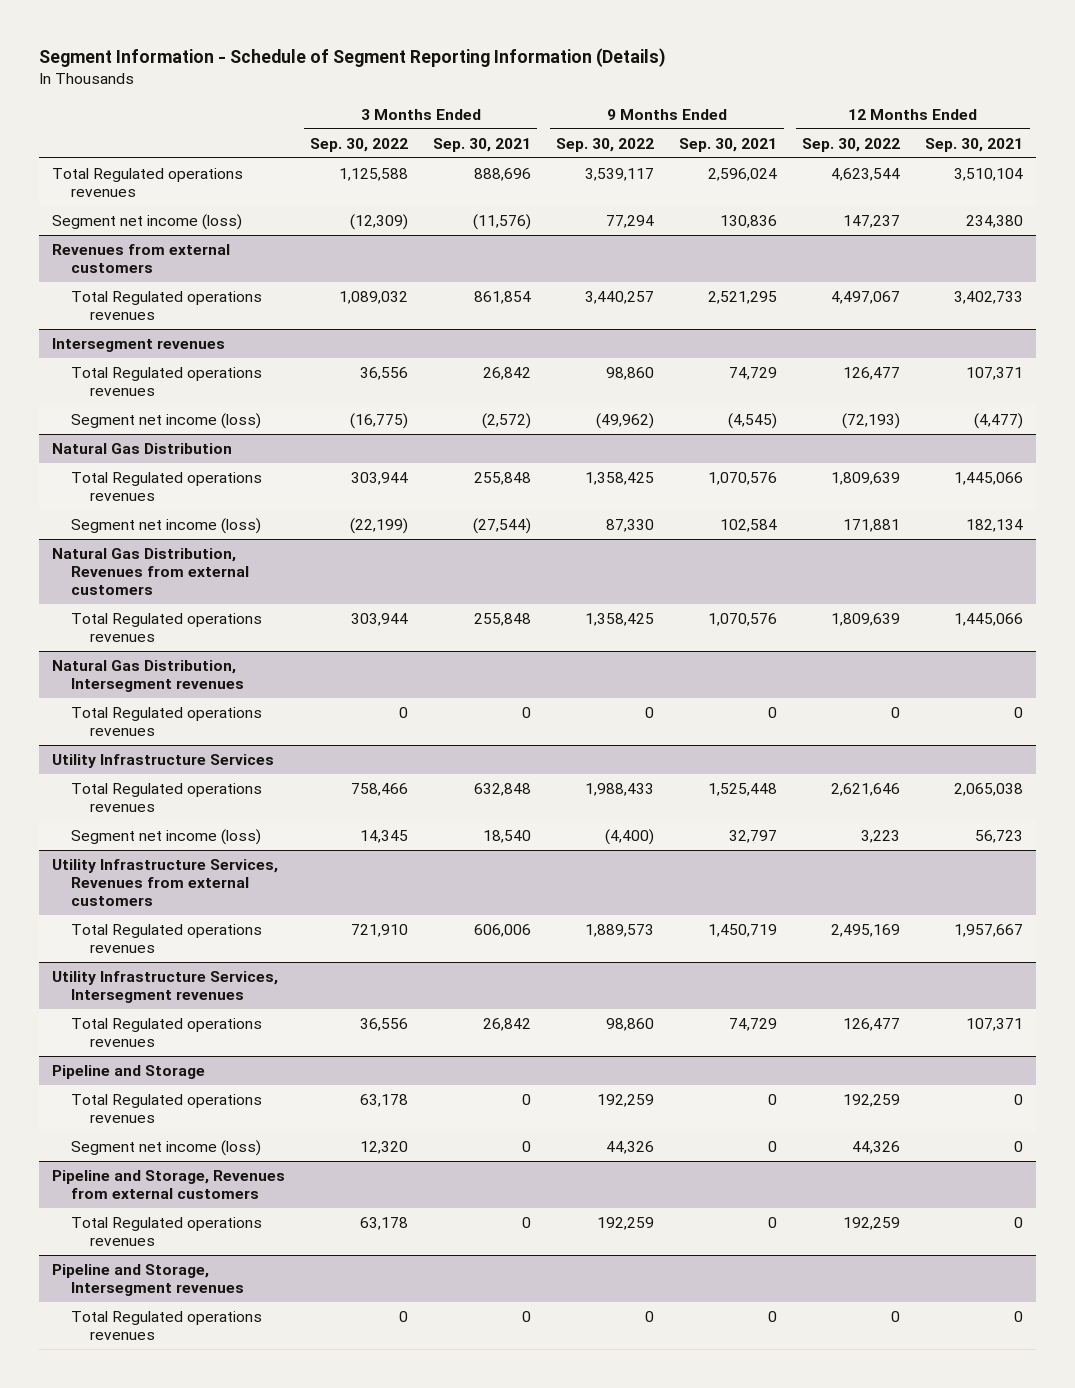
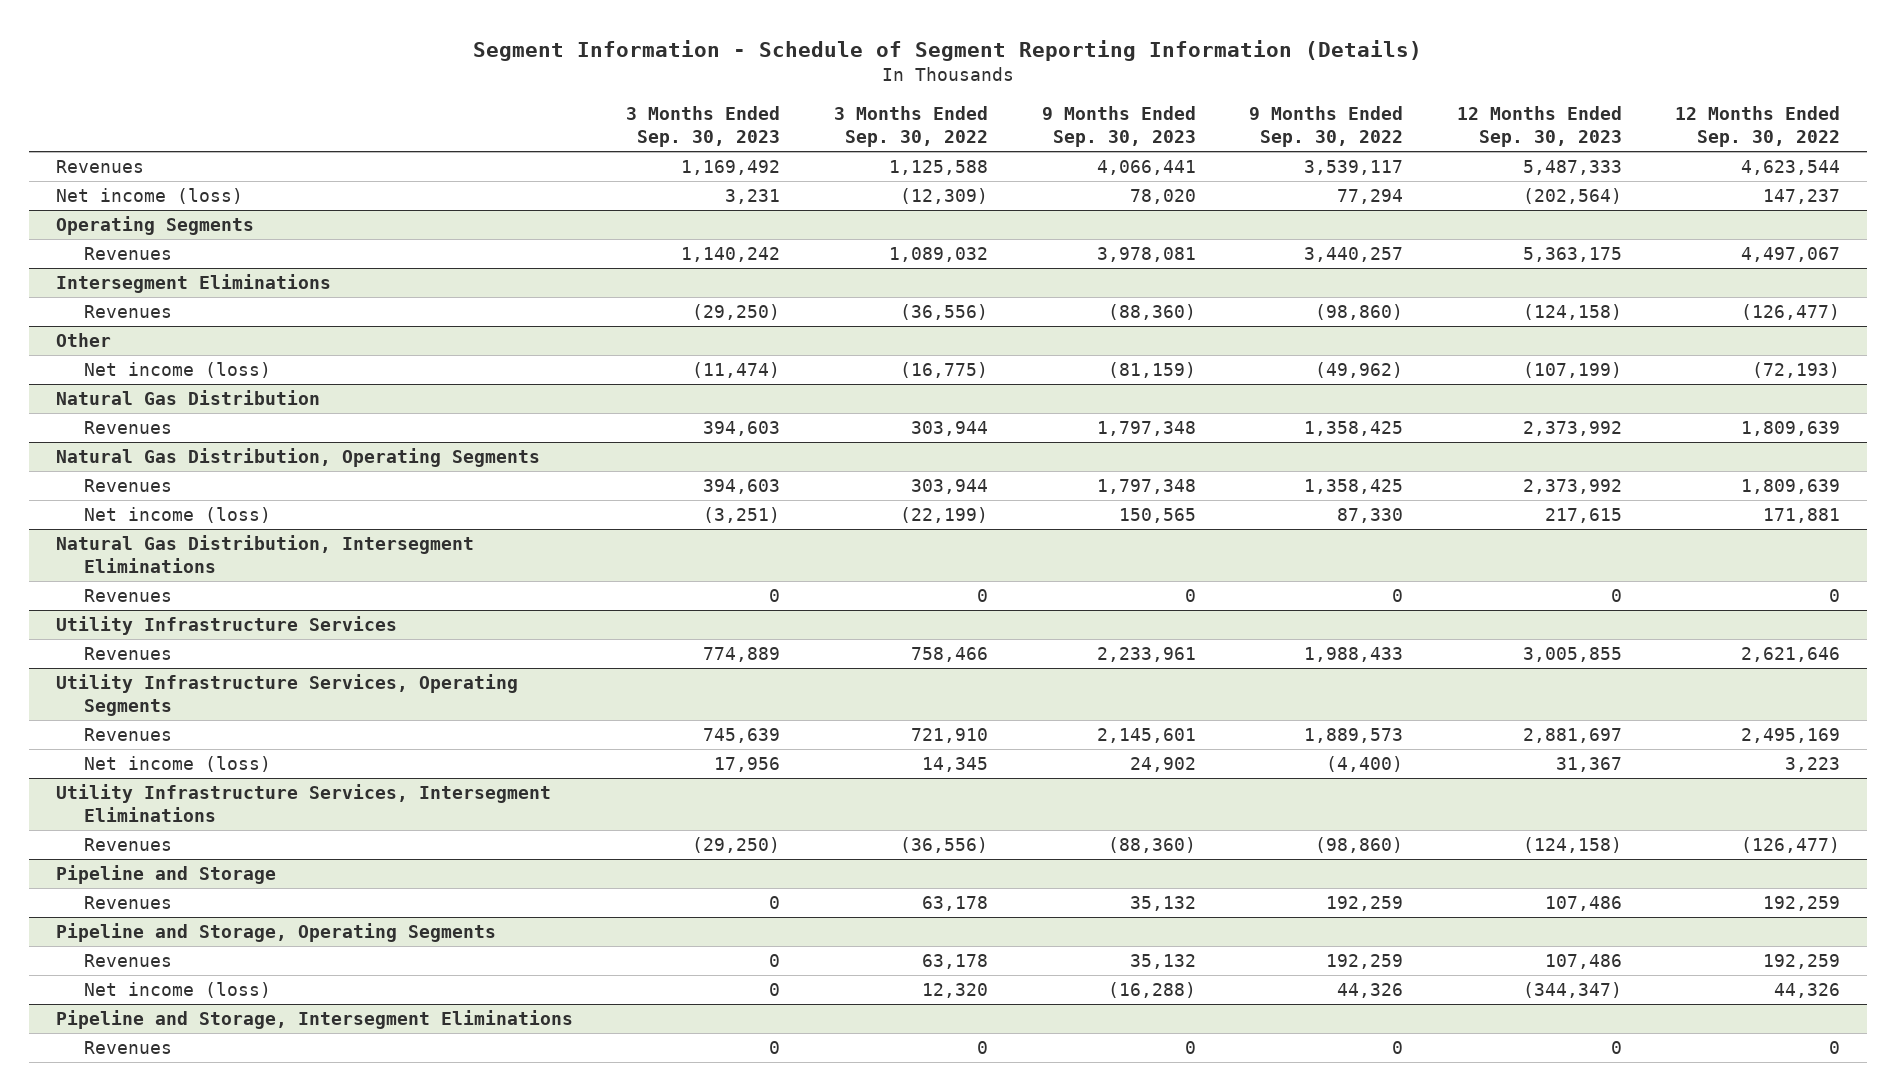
- | 3 Months Ended Sep. 30, 2022 | 3 Months Ended Sep. 30, 2021 | 9 Months Ended Sep. 30, 2022 | 9 Months Ended Sep. 30, 2021 | 12 Months Ended Sep. 30, 2022 | 12 Months Ended Sep. 30, 2021
+ | 3 Months Ended Sep. 30, 2023 | 3 Months Ended Sep. 30, 2022 | 9 Months Ended Sep. 30, 2023 | 9 Months Ended Sep. 30, 2022 | 12 Months Ended Sep. 30, 2023 | 12 Months Ended Sep. 30, 2022
- Total Regulated operations revenues | 1,125,588 | 888,696 | 3,539,117 | 2,596,024 | 4,623,544 | 3,510,104
- Segment net income (loss) | (12,309) | (11,576) | 77,294 | 130,836 | 147,237 | 234,380
- Revenues from external customers
- Total Regulated operations revenues | 1,089,032 | 861,854 | 3,440,257 | 2,521,295 | 4,497,067 | 3,402,733
- Intersegment revenues
- Total Regulated operations revenues | 36,556 | 26,842 | 98,860 | 74,729 | 126,477 | 107,371
- Segment net income (loss) | (16,775) | (2,572) | (49,962) | (4,545) | (72,193) | (4,477)
+ Revenues | 1,169,492 | 1,125,588 | 4,066,441 | 3,539,117 | 5,487,333 | 4,623,544
+ Net income (loss) | 3,231 | (12,309) | 78,020 | 77,294 | (202,564) | 147,237
+ Operating Segments
+ Revenues | 1,140,242 | 1,089,032 | 3,978,081 | 3,440,257 | 5,363,175 | 4,497,067
+ Intersegment Eliminations
+ Revenues | (29,250) | (36,556) | (88,360) | (98,860) | (124,158) | (126,477)
+ Other
+ Net income (loss) | (11,474) | (16,775) | (81,159) | (49,962) | (107,199) | (72,193)
@ Natural Gas Distribution
- Total Regulated operations revenues | 303,944 | 255,848 | 1,358,425 | 1,070,576 | 1,809,639 | 1,445,066
- Segment net income (loss) | (22,199) | (27,544) | 87,330 | 102,584 | 171,881 | 182,134
- Natural Gas Distribution, Revenues from external customers
- Total Regulated operations revenues | 303,944 | 255,848 | 1,358,425 | 1,070,576 | 1,809,639 | 1,445,066
- Natural Gas Distribution, Intersegment revenues
- Total Regulated operations revenues | 0 | 0 | 0 | 0 | 0 | 0
@ Natural Gas Distribution
+ Revenues | 394,603 | 303,944 | 1,797,348 | 1,358,425 | 2,373,992 | 1,809,639
+ Natural Gas Distribution, Operating Segments
+ Revenues | 394,603 | 303,944 | 1,797,348 | 1,358,425 | 2,373,992 | 1,809,639
+ Net income (loss) | (3,251) | (22,199) | 150,565 | 87,330 | 217,615 | 171,881
+ Natural Gas Distribution, Intersegment Eliminations
+ Revenues | 0 | 0 | 0 | 0 | 0 | 0
@ Utility Infrastructure Services
- Total Regulated operations revenues | 758,466 | 632,848 | 1,988,433 | 1,525,448 | 2,621,646 | 2,065,038
- Segment net income (loss) | 14,345 | 18,540 | (4,400) | 32,797 | 3,223 | 56,723
- Utility Infrastructure Services, Revenues from external customers
- Total Regulated operations revenues | 721,910 | 606,006 | 1,889,573 | 1,450,719 | 2,495,169 | 1,957,667
- Utility Infrastructure Services, Intersegment revenues
- Total Regulated operations revenues | 36,556 | 26,842 | 98,860 | 74,729 | 126,477 | 107,371
@ Utility Infrastructure Services
+ Revenues | 774,889 | 758,466 | 2,233,961 | 1,988,433 | 3,005,855 | 2,621,646
+ Utility Infrastructure Services, Operating Segments
+ Revenues | 745,639 | 721,910 | 2,145,601 | 1,889,573 | 2,881,697 | 2,495,169
+ Net income (loss) | 17,956 | 14,345 | 24,902 | (4,400) | 31,367 | 3,223
+ Utility Infrastructure Services, Intersegment Eliminations
+ Revenues | (29,250) | (36,556) | (88,360) | (98,860) | (124,158) | (126,477)
@ Pipeline and Storage
- Total Regulated operations revenues | 63,178 | 0 | 192,259 | 0 | 192,259 | 0
- Segment net income (loss) | 12,320 | 0 | 44,326 | 0 | 44,326 | 0
- Pipeline and Storage, Revenues from external customers
- Total Regulated operations revenues | 63,178 | 0 | 192,259 | 0 | 192,259 | 0
- Pipeline and Storage, Intersegment revenues
- Total Regulated operations revenues | 0 | 0 | 0 | 0 | 0 | 0
@ Pipeline and Storage
+ Revenues | 0 | 63,178 | 35,132 | 192,259 | 107,486 | 192,259
+ Pipeline and Storage, Operating Segments
+ Revenues | 0 | 63,178 | 35,132 | 192,259 | 107,486 | 192,259
+ Net income (loss) | 0 | 12,320 | (16,288) | 44,326 | (344,347) | 44,326
+ Pipeline and Storage, Intersegment Eliminations
+ Revenues | 0 | 0 | 0 | 0 | 0 | 0

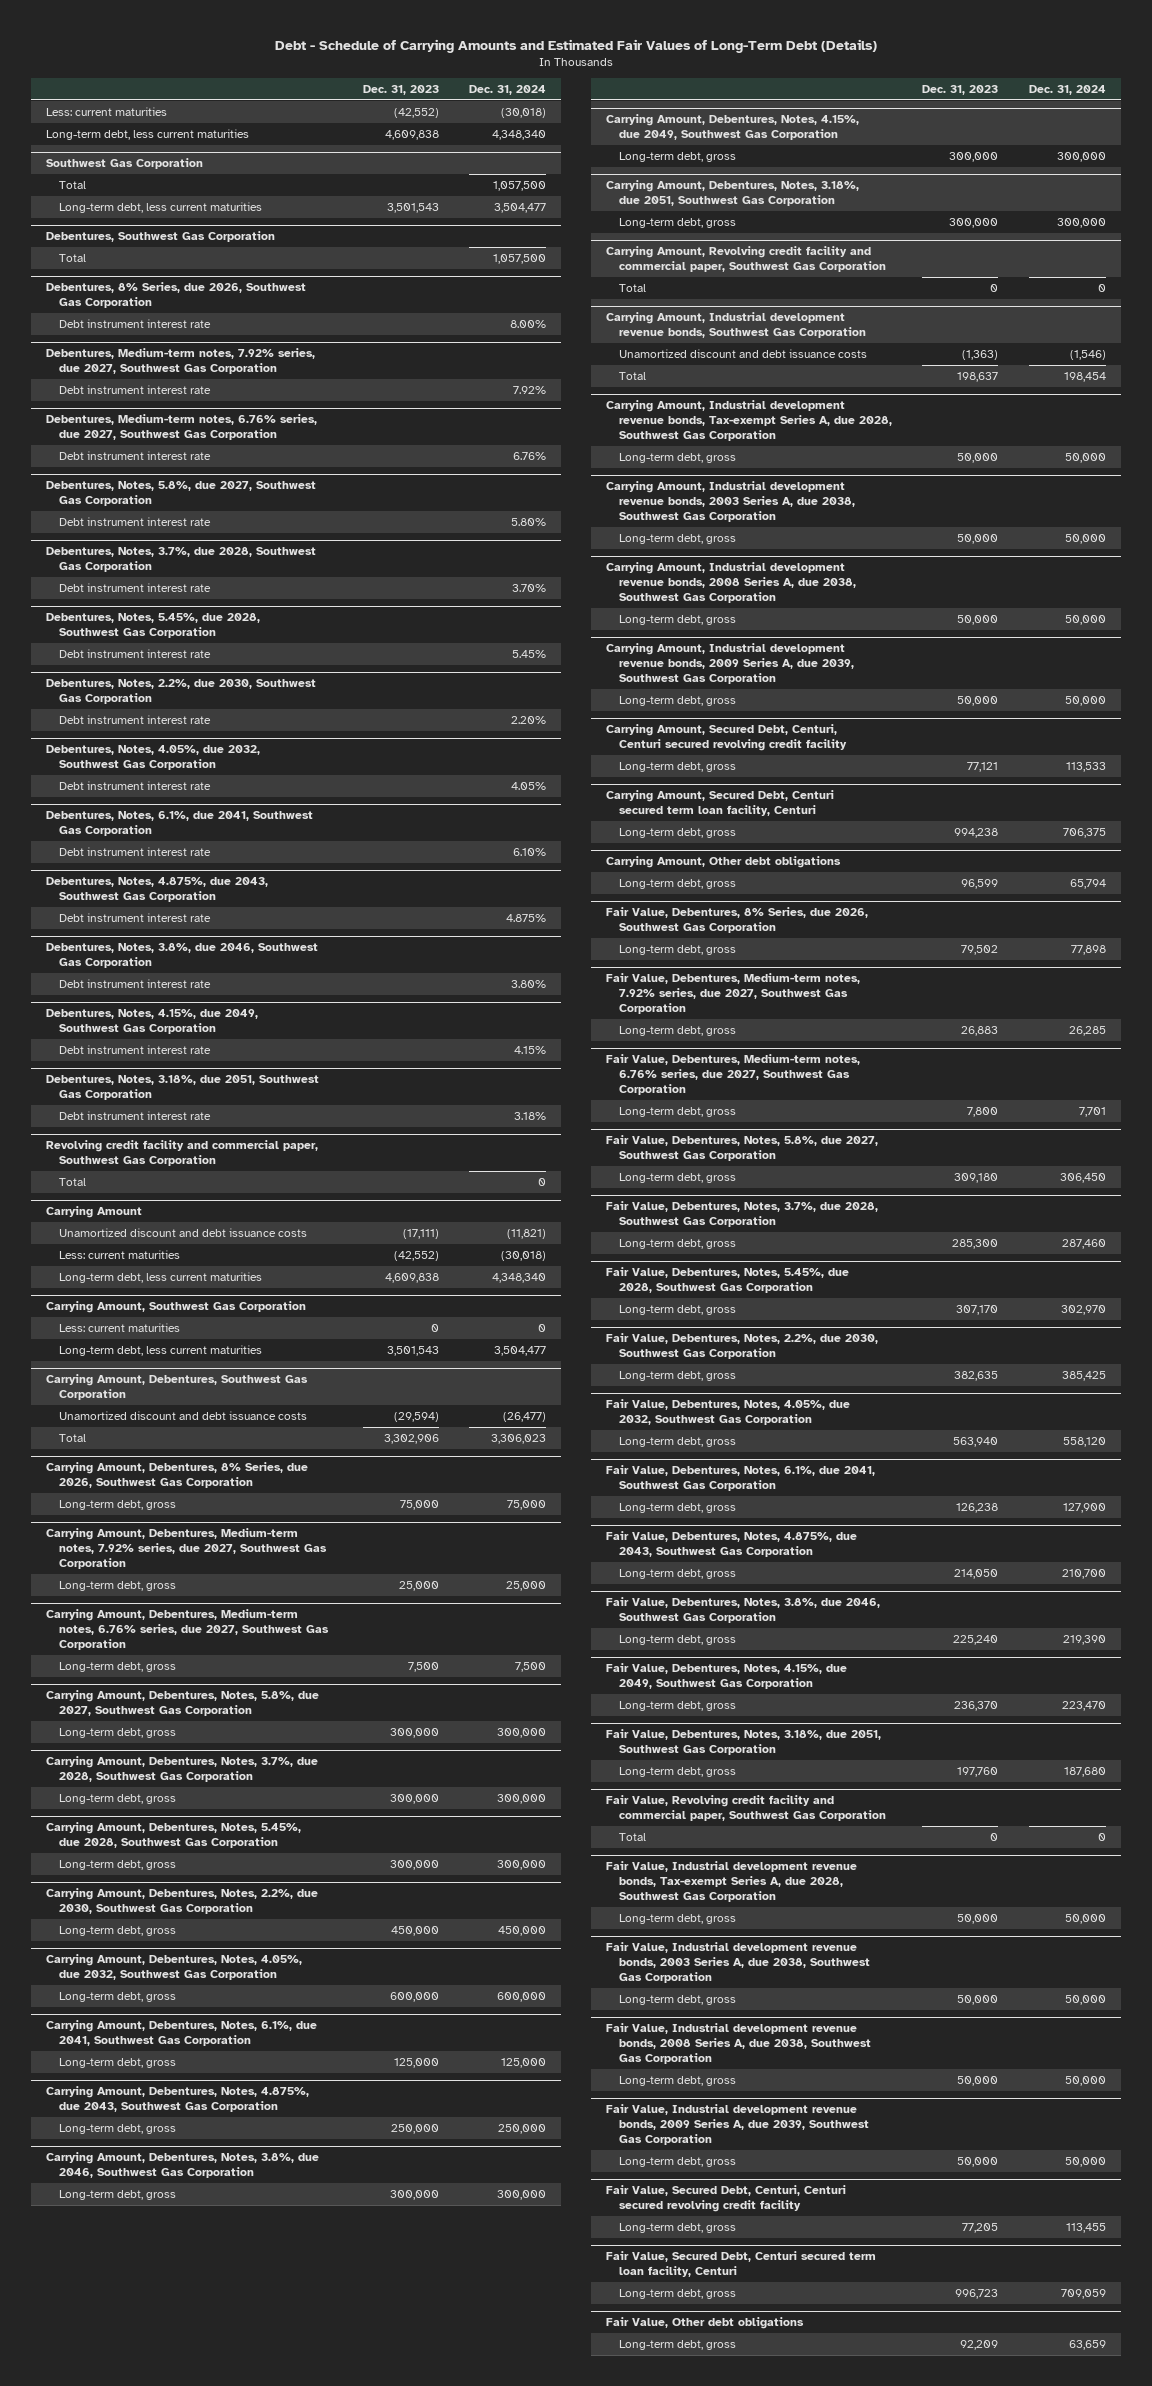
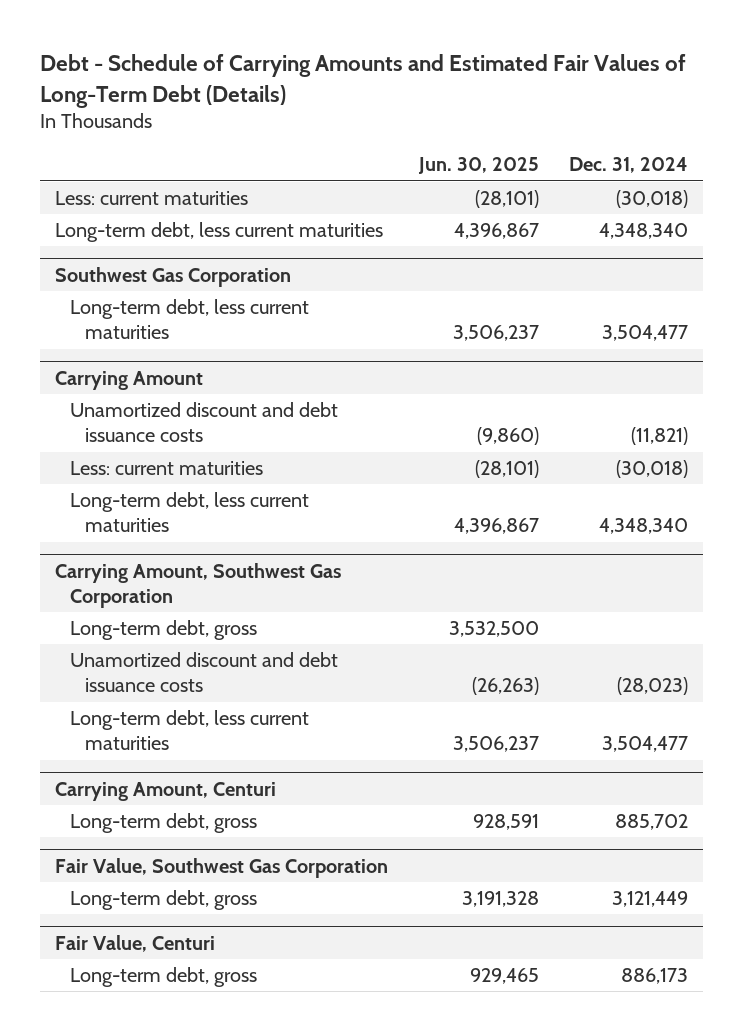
- | Dec. 31, 2023 | Dec. 31, 2024
+ | Jun. 30, 2025 | Dec. 31, 2024
@ Southwest Gas Corporation
- Total | | 1,057,500
- Debentures, Southwest Gas Corporation
- Total | | 1,057,500
- Debentures, 8% Series, due 2026, Southwest Gas Corporation
- Debt instrument interest rate | | 8.00%
- Debentures, Medium-term notes, 7.92% series, due 2027, Southwest Gas Corporation
- Debt instrument interest rate | | 7.92%
- Debentures, Medium-term notes, 6.76% series, due 2027, Southwest Gas Corporation
- Debt instrument interest rate | | 6.76%
- Debentures, Notes, 5.8%, due 2027, Southwest Gas Corporation
- Debt instrument interest rate | | 5.80%
- Debentures, Notes, 3.7%, due 2028, Southwest Gas Corporation
- Debt instrument interest rate | | 3.70%
- Debentures, Notes, 5.45%, due 2028, Southwest Gas Corporation
- Debt instrument interest rate | | 5.45%
- Debentures, Notes, 2.2%, due 2030, Southwest Gas Corporation
- Debt instrument interest rate | | 2.20%
- Debentures, Notes, 4.05%, due 2032, Southwest Gas Corporation
- Debt instrument interest rate | | 4.05%
- Debentures, Notes, 6.1%, due 2041, Southwest Gas Corporation
- Debt instrument interest rate | | 6.10%
- Debentures, Notes, 4.875%, due 2043, Southwest Gas Corporation
- Debt instrument interest rate | | 4.875%
- Debentures, Notes, 3.8%, due 2046, Southwest Gas Corporation
- Debt instrument interest rate | | 3.80%
- Debentures, Notes, 4.15%, due 2049, Southwest Gas Corporation
- Debt instrument interest rate | | 4.15%
- Debentures, Notes, 3.18%, due 2051, Southwest Gas Corporation
- Debt instrument interest rate | | 3.18%
- Revolving credit facility and commercial paper, Southwest Gas Corporation
- Total | | 0
@ Carrying Amount, Southwest Gas Corporation
- Less: current maturities | 0 | 0
+ Long-term debt, gross | 3,532,500 |
+ Unamortized discount and debt issuance costs | (26,263) | (28,023)
- Carrying Amount, Debentures, Southwest Gas Corporation
- Unamortized discount and debt issuance costs | (29,594) | (26,477)
- Total | 3,302,906 | 3,306,023
- Carrying Amount, Debentures, 8% Series, due 2026, Southwest Gas Corporation
- Long-term debt, gross | 75,000 | 75,000
- Carrying Amount, Debentures, Medium-term notes, 7.92% series, due 2027, Southwest Gas Corporation
- Long-term debt, gross | 25,000 | 25,000
- Carrying Amount, Debentures, Medium-term notes, 6.76% series, due 2027, Southwest Gas Corporation
- Long-term debt, gross | 7,500 | 7,500
- Carrying Amount, Debentures, Notes, 5.8%, due 2027, Southwest Gas Corporation
- Long-term debt, gross | 300,000 | 300,000
- Carrying Amount, Debentures, Notes, 3.7%, due 2028, Southwest Gas Corporation
- Long-term debt, gross | 300,000 | 300,000
- Carrying Amount, Debentures, Notes, 5.45%, due 2028, Southwest Gas Corporation
- Long-term debt, gross | 300,000 | 300,000
- Carrying Amount, Debentures, Notes, 2.2%, due 2030, Southwest Gas Corporation
- Long-term debt, gross | 450,000 | 450,000
- Carrying Amount, Debentures, Notes, 4.05%, due 2032, Southwest Gas Corporation
- Long-term debt, gross | 600,000 | 600,000
- Carrying Amount, Debentures, Notes, 6.1%, due 2041, Southwest Gas Corporation
- Long-term debt, gross | 125,000 | 125,000
- Carrying Amount, Debentures, Notes, 4.875%, due 2043, Southwest Gas Corporation
- Long-term debt, gross | 250,000 | 250,000
- Carrying Amount, Debentures, Notes, 3.8%, due 2046, Southwest Gas Corporation
- Long-term debt, gross | 300,000 | 300,000
- Carrying Amount, Debentures, Notes, 4.15%, due 2049, Southwest Gas Corporation
- Long-term debt, gross | 300,000 | 300,000
- Carrying Amount, Debentures, Notes, 3.18%, due 2051, Southwest Gas Corporation
- Long-term debt, gross | 300,000 | 300,000
- Carrying Amount, Revolving credit facility and commercial paper, Southwest Gas Corporation
- Total | 0 | 0
- Carrying Amount, Industrial development revenue bonds, Southwest Gas Corporation
- Unamortized discount and debt issuance costs | (1,363) | (1,546)
- Total | 198,637 | 198,454
- Carrying Amount, Industrial development revenue bonds, Tax-exempt Series A, due 2028, Southwest Gas Corporation
- Long-term debt, gross | 50,000 | 50,000
- Carrying Amount, Industrial development revenue bonds, 2003 Series A, due 2038, Southwest Gas Corporation
- Long-term debt, gross | 50,000 | 50,000
- Carrying Amount, Industrial development revenue bonds, 2008 Series A, due 2038, Southwest Gas Corporation
- Long-term debt, gross | 50,000 | 50,000
- Carrying Amount, Industrial development revenue bonds, 2009 Series A, due 2039, Southwest Gas Corporation
- Long-term debt, gross | 50,000 | 50,000
- Carrying Amount, Secured Debt, Centuri, Centuri secured revolving credit facility
- Long-term debt, gross | 77,121 | 113,533
- Carrying Amount, Secured Debt, Centuri secured term loan facility, Centuri
- Long-term debt, gross | 994,238 | 706,375
- Carrying Amount, Other debt obligations
- Long-term debt, gross | 96,599 | 65,794
- Fair Value, Debentures, 8% Series, due 2026, Southwest Gas Corporation
- Long-term debt, gross | 79,502 | 77,898
- Fair Value, Debentures, Medium-term notes, 7.92% series, due 2027, Southwest Gas Corporation
- Long-term debt, gross | 26,883 | 26,285
- Fair Value, Debentures, Medium-term notes, 6.76% series, due 2027, Southwest Gas Corporation
- Long-term debt, gross | 7,800 | 7,701
- Fair Value, Debentures, Notes, 5.8%, due 2027, Southwest Gas Corporation
- Long-term debt, gross | 309,180 | 306,450
- Fair Value, Debentures, Notes, 3.7%, due 2028, Southwest Gas Corporation
- Long-term debt, gross | 285,300 | 287,460
- Fair Value, Debentures, Notes, 5.45%, due 2028, Southwest Gas Corporation
- Long-term debt, gross | 307,170 | 302,970
- Fair Value, Debentures, Notes, 2.2%, due 2030, Southwest Gas Corporation
- Long-term debt, gross | 382,635 | 385,425
- Fair Value, Debentures, Notes, 4.05%, due 2032, Southwest Gas Corporation
- Long-term debt, gross | 563,940 | 558,120
- Fair Value, Debentures, Notes, 6.1%, due 2041, Southwest Gas Corporation
- Long-term debt, gross | 126,238 | 127,900
- Fair Value, Debentures, Notes, 4.875%, due 2043, Southwest Gas Corporation
- Long-term debt, gross | 214,050 | 210,700
- Fair Value, Debentures, Notes, 3.8%, due 2046, Southwest Gas Corporation
- Long-term debt, gross | 225,240 | 219,390
- Fair Value, Debentures, Notes, 4.15%, due 2049, Southwest Gas Corporation
- Long-term debt, gross | 236,370 | 223,470
- Fair Value, Debentures, Notes, 3.18%, due 2051, Southwest Gas Corporation
- Long-term debt, gross | 197,760 | 187,680
- Fair Value, Revolving credit facility and commercial paper, Southwest Gas Corporation
- Total | 0 | 0
- Fair Value, Industrial development revenue bonds, Tax-exempt Series A, due 2028, Southwest Gas Corporation
- Long-term debt, gross | 50,000 | 50,000
- Fair Value, Industrial development revenue bonds, 2003 Series A, due 2038, Southwest Gas Corporation
- Long-term debt, gross | 50,000 | 50,000
- Fair Value, Industrial development revenue bonds, 2008 Series A, due 2038, Southwest Gas Corporation
- Long-term debt, gross | 50,000 | 50,000
- Fair Value, Industrial development revenue bonds, 2009 Series A, due 2039, Southwest Gas Corporation
- Long-term debt, gross | 50,000 | 50,000
- Fair Value, Secured Debt, Centuri, Centuri secured revolving credit facility
- Long-term debt, gross | 77,205 | 113,455
- Fair Value, Secured Debt, Centuri secured term loan facility, Centuri
- Long-term debt, gross | 996,723 | 709,059
- Fair Value, Other debt obligations
- Long-term debt, gross | 92,209 | 63,659
+ Carrying Amount, Centuri
+ Long-term debt, gross | 928,591 | 885,702
+ Fair Value, Southwest Gas Corporation
+ Long-term debt, gross | 3,191,328 | 3,121,449
+ Fair Value, Centuri
+ Long-term debt, gross | 929,465 | 886,173

